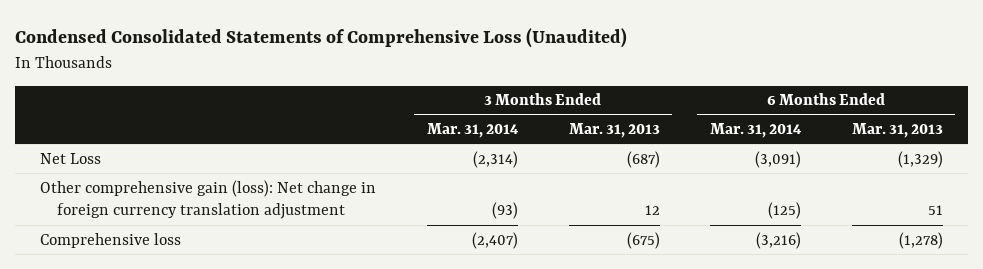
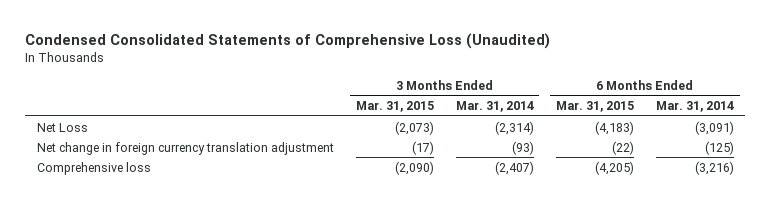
- | 3 Months Ended Mar. 31, 2014 | 3 Months Ended Mar. 31, 2013 | 6 Months Ended Mar. 31, 2014 | 6 Months Ended Mar. 31, 2013
+ | 3 Months Ended Mar. 31, 2015 | 3 Months Ended Mar. 31, 2014 | 6 Months Ended Mar. 31, 2015 | 6 Months Ended Mar. 31, 2014
- Other comprehensive gain (loss): Net change in foreign currency translation adjustment | (93) | 12 | (125) | 51
+ Net change in foreign currency translation adjustment | (17) | (93) | (22) | (125)

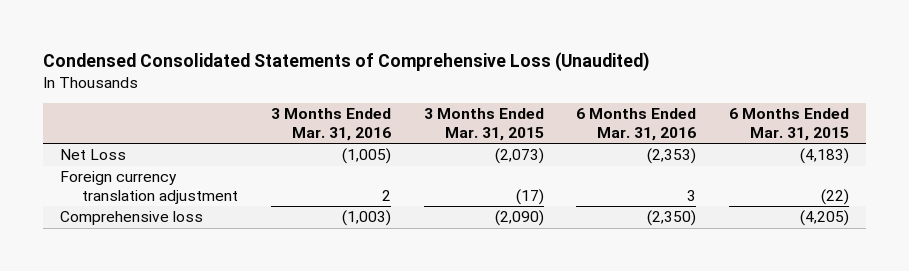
- | 3 Months Ended Mar. 31, 2015 | 3 Months Ended Mar. 31, 2014 | 6 Months Ended Mar. 31, 2015 | 6 Months Ended Mar. 31, 2014
+ | 3 Months Ended Mar. 31, 2016 | 3 Months Ended Mar. 31, 2015 | 6 Months Ended Mar. 31, 2016 | 6 Months Ended Mar. 31, 2015
- Net change in foreign currency translation adjustment | (17) | (93) | (22) | (125)
+ Foreign currency translation adjustment | 2 | (17) | 3 | (22)

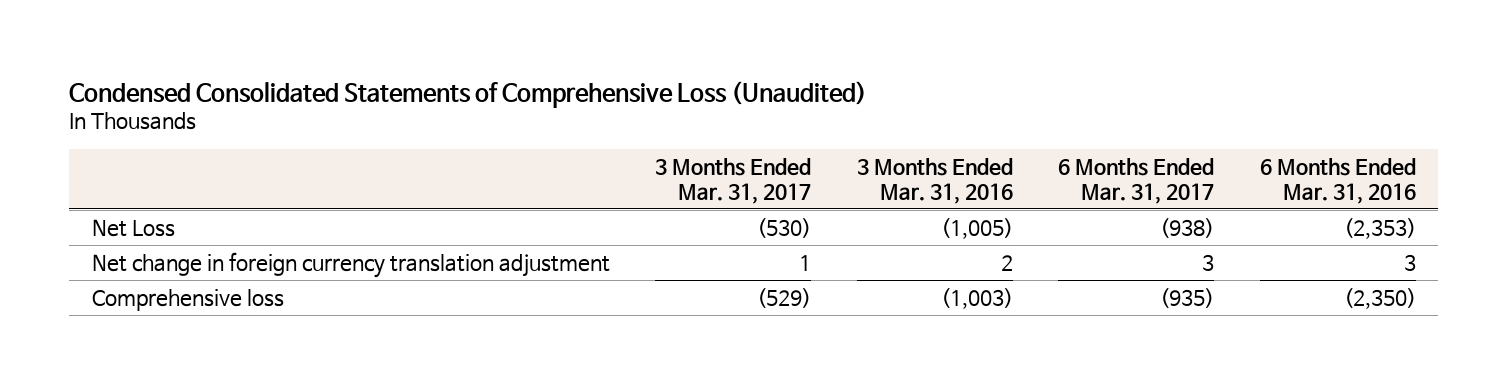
- | 3 Months Ended Mar. 31, 2016 | 3 Months Ended Mar. 31, 2015 | 6 Months Ended Mar. 31, 2016 | 6 Months Ended Mar. 31, 2015
+ | 3 Months Ended Mar. 31, 2017 | 3 Months Ended Mar. 31, 2016 | 6 Months Ended Mar. 31, 2017 | 6 Months Ended Mar. 31, 2016
- Foreign currency translation adjustment | 2 | (17) | 3 | (22)
+ Net change in foreign currency translation adjustment | 1 | 2 | 3 | 3

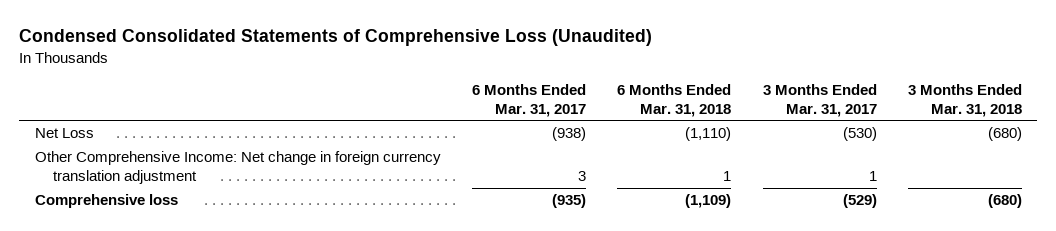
- | 3 Months Ended Mar. 31, 2017 | 3 Months Ended Mar. 31, 2016 | 6 Months Ended Mar. 31, 2017 | 6 Months Ended Mar. 31, 2016
+ | 6 Months Ended Mar. 31, 2017 | 6 Months Ended Mar. 31, 2018 | 3 Months Ended Mar. 31, 2017 | 3 Months Ended Mar. 31, 2018
- Net change in foreign currency translation adjustment | 1 | 2 | 3 | 3
+ Other Comprehensive Income: Net change in foreign currency translation adjustment | 3 | 1 | 1 |

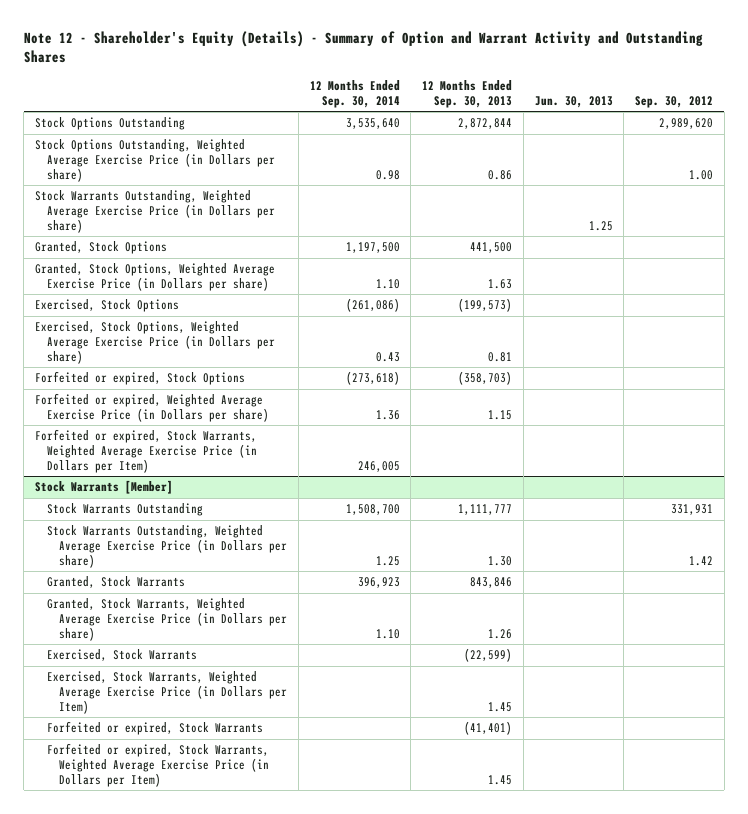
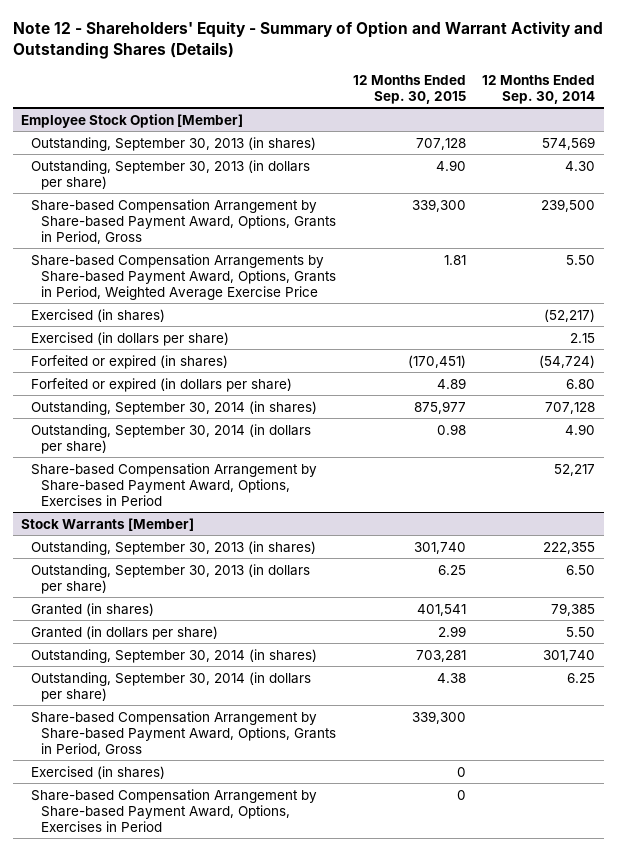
- Note 12 - Shareholder's Equity (Details) - Summary of Option and Warrant Activity and Outstanding Shares
+ Note 12 - Shareholders' Equity - Summary of Option and Warrant Activity and Outstanding Shares (Details)
- | 12 Months Ended Sep. 30, 2014 | 12 Months Ended Sep. 30, 2013 | Jun. 30, 2013 | Sep. 30, 2012
+ | 12 Months Ended Sep. 30, 2015 | 12 Months Ended Sep. 30, 2014
- Stock Options Outstanding | 3,535,640 | 2,872,844 | | 2,989,620
- Stock Options Outstanding, Weighted Average Exercise Price (in Dollars per share) | 0.98 | 0.86 | | 1.00
- Stock Warrants Outstanding, Weighted Average Exercise Price (in Dollars per share) | | | 1.25 |
- Granted, Stock Options | 1,197,500 | 441,500 | |
- Granted, Stock Options, Weighted Average Exercise Price (in Dollars per share) | 1.10 | 1.63 | |
- Exercised, Stock Options | (261,086) | (199,573) | |
- Exercised, Stock Options, Weighted Average Exercise Price (in Dollars per share) | 0.43 | 0.81 | |
- Forfeited or expired, Stock Options | (273,618) | (358,703) | |
- Forfeited or expired, Weighted Average Exercise Price (in Dollars per share) | 1.36 | 1.15 | |
- Forfeited or expired, Stock Warrants, Weighted Average Exercise Price (in Dollars per Item) | 246,005 | | |
+ Employee Stock Option [Member]
+ Outstanding, September 30, 2013 (in shares) | 707,128 | 574,569
+ Outstanding, September 30, 2013 (in dollars per share) | 4.90 | 4.30
+ Share-based Compensation Arrangement by Share-based Payment Award, Options, Grants in Period, Gross | 339,300 | 239,500
+ Share-based Compensation Arrangements by Share-based Payment Award, Options, Grants in Period, Weighted Average Exercise Price | 1.81 | 5.50
+ Exercised (in shares) | | (52,217)
+ Exercised (in dollars per share) | | 2.15
+ Forfeited or expired (in shares) | (170,451) | (54,724)
+ Forfeited or expired (in dollars per share) | 4.89 | 6.80
+ Outstanding, September 30, 2014 (in shares) | 875,977 | 707,128
+ Outstanding, September 30, 2014 (in dollars per share) | 0.98 | 4.90
+ Share-based Compensation Arrangement by Share-based Payment Award, Options, Exercises in Period | | 52,217
@ Stock Warrants [Member]
- Stock Warrants Outstanding | 1,508,700 | 1,111,777 | | 331,931
- Stock Warrants Outstanding, Weighted Average Exercise Price (in Dollars per share) | 1.25 | 1.30 | | 1.42
- Granted, Stock Warrants | 396,923 | 843,846 | |
- Granted, Stock Warrants, Weighted Average Exercise Price (in Dollars per share) | 1.10 | 1.26 | |
- Exercised, Stock Warrants | | (22,599) | |
- Exercised, Stock Warrants, Weighted Average Exercise Price (in Dollars per Item) | | 1.45 | |
- Forfeited or expired, Stock Warrants | | (41,401) | |
- Forfeited or expired, Stock Warrants, Weighted Average Exercise Price (in Dollars per Item) | | 1.45 | |
+ Outstanding, September 30, 2013 (in shares) | 301,740 | 222,355
+ Outstanding, September 30, 2013 (in dollars per share) | 6.25 | 6.50
+ Granted (in shares) | 401,541 | 79,385
+ Granted (in dollars per share) | 2.99 | 5.50
+ Outstanding, September 30, 2014 (in shares) | 703,281 | 301,740
+ Outstanding, September 30, 2014 (in dollars per share) | 4.38 | 6.25
+ Share-based Compensation Arrangement by Share-based Payment Award, Options, Grants in Period, Gross | 339,300 |
+ Exercised (in shares) | 0 |
+ Share-based Compensation Arrangement by Share-based Payment Award, Options, Exercises in Period | 0 |

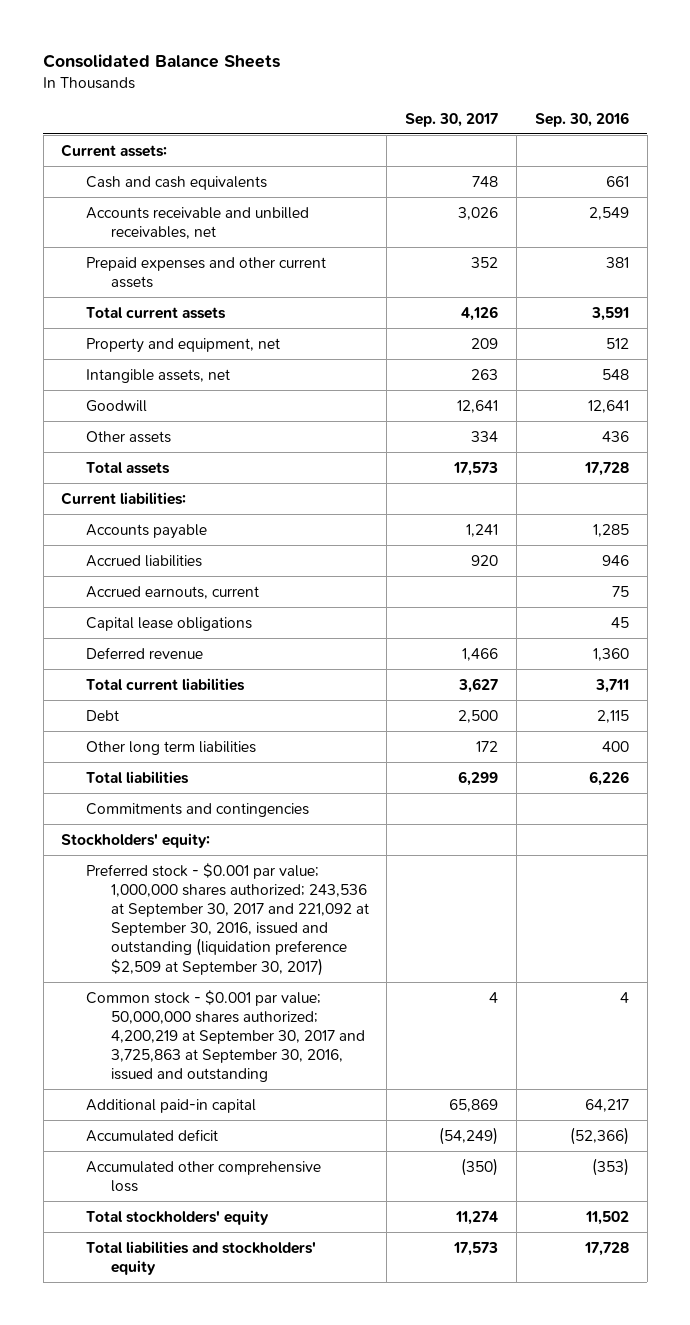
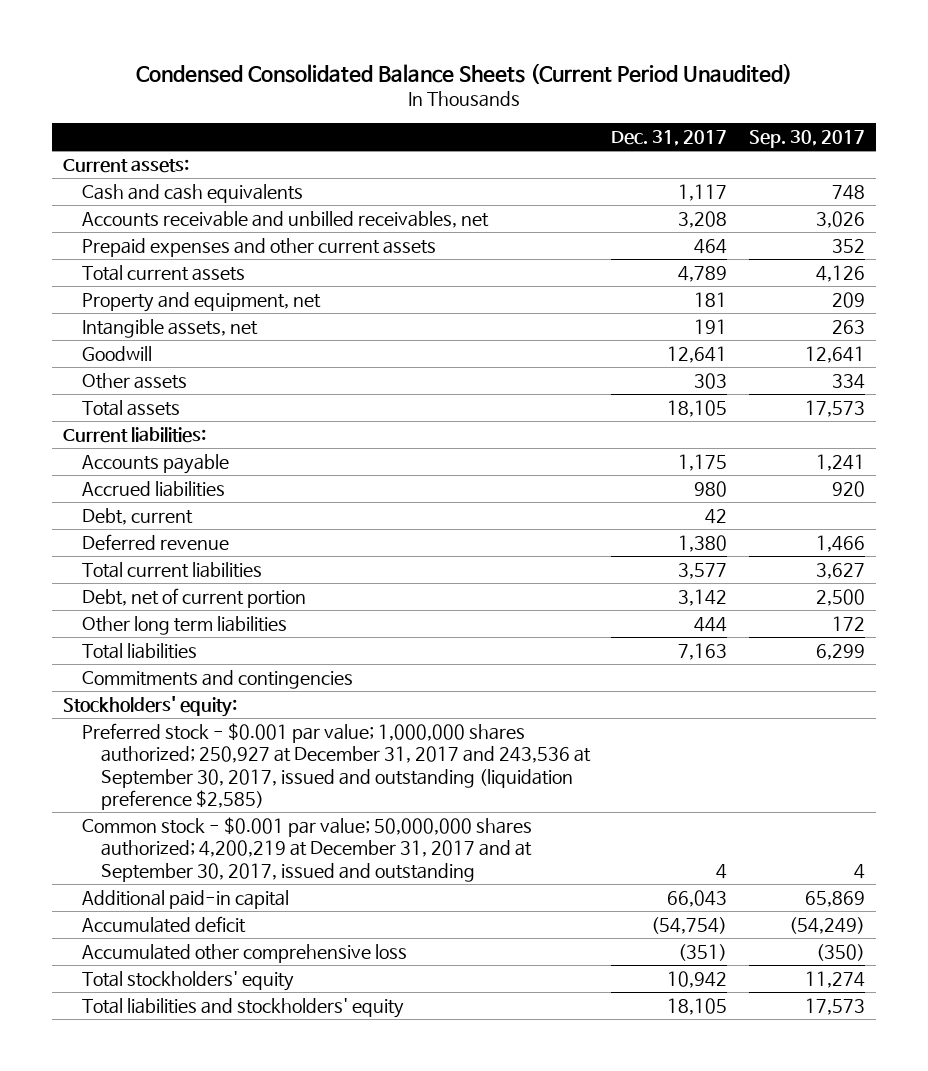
- Consolidated Balance Sheets
+ Condensed Consolidated Balance Sheets (Current Period Unaudited)
- | Sep. 30, 2017 | Sep. 30, 2016
+ | Dec. 31, 2017 | Sep. 30, 2017
- Accrued earnouts, current | | 75
- Capital lease obligations | | 45
+ Debt, current | 42 |
- Debt | 2,500 | 2,115
+ Debt, net of current portion | 3,142 | 2,500
- Preferred stock - $0.001 par value; 1,000,000 shares authorized; 243,536 at September 30, 2017 and 221,092 at September 30, 2016, issued and outstanding (liquidation preference $2,509 at September 30, 2017)
- Common stock - $0.001 par value; 50,000,000 shares authorized; 4,200,219 at September 30, 2017 and 3,725,863 at September 30, 2016, issued and outstanding | 4 | 4
+ Preferred stock - $0.001 par value; 1,000,000 shares authorized; 250,927 at December 31, 2017 and 243,536 at September 30, 2017, issued and outstanding (liquidation preference $2,585)
+ Common stock - $0.001 par value; 50,000,000 shares authorized; 4,200,219 at December 31, 2017 and at September 30, 2017, issued and outstanding | 4 | 4

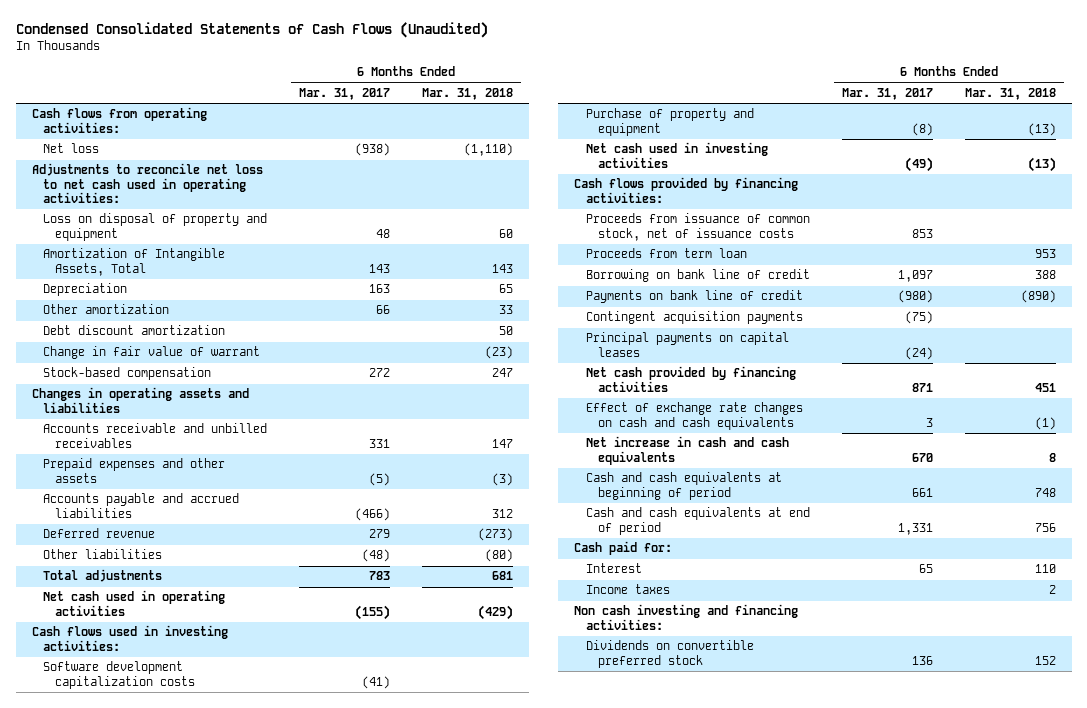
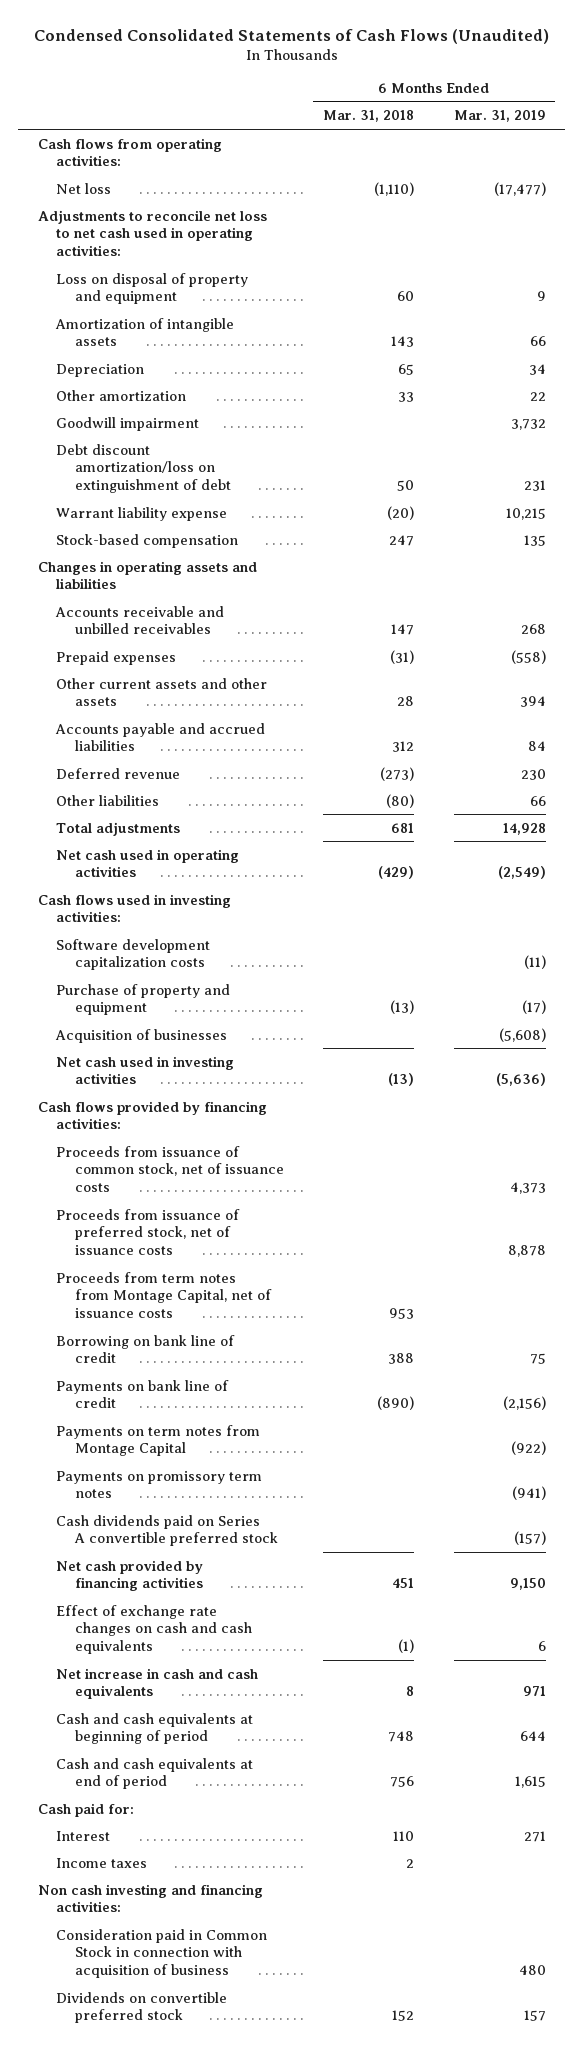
- | 6 Months Ended Mar. 31, 2017 | 6 Months Ended Mar. 31, 2018
+ | 6 Months Ended Mar. 31, 2018 | 6 Months Ended Mar. 31, 2019
- Amortization of Intangible Assets, Total | 143 | 143
+ Amortization of intangible assets | 143 | 66
- Debt discount amortization | | 50
- Change in fair value of warrant | | (23)
+ Goodwill impairment | | 3,732
+ Debt discount amortization/loss on extinguishment of debt | 50 | 231
+ Warrant liability expense | (20) | 10,215
- Prepaid expenses and other assets | (5) | (3)
+ Prepaid expenses | (31) | (558)
+ Other current assets and other assets | 28 | 394
+ Acquisition of businesses | | (5,608)
- Proceeds from term loan | | 953
+ Proceeds from issuance of preferred stock, net of issuance costs | | 8,878
+ Proceeds from term notes from Montage Capital, net of issuance costs | 953 |
- Contingent acquisition payments | (75) |
- Principal payments on capital leases | (24) |
+ Payments on term notes from Montage Capital | | (922)
+ Payments on promissory term notes | | (941)
+ Cash dividends paid on Series A convertible preferred stock | | (157)
+ Consideration paid in Common Stock in connection with acquisition of business | | 480

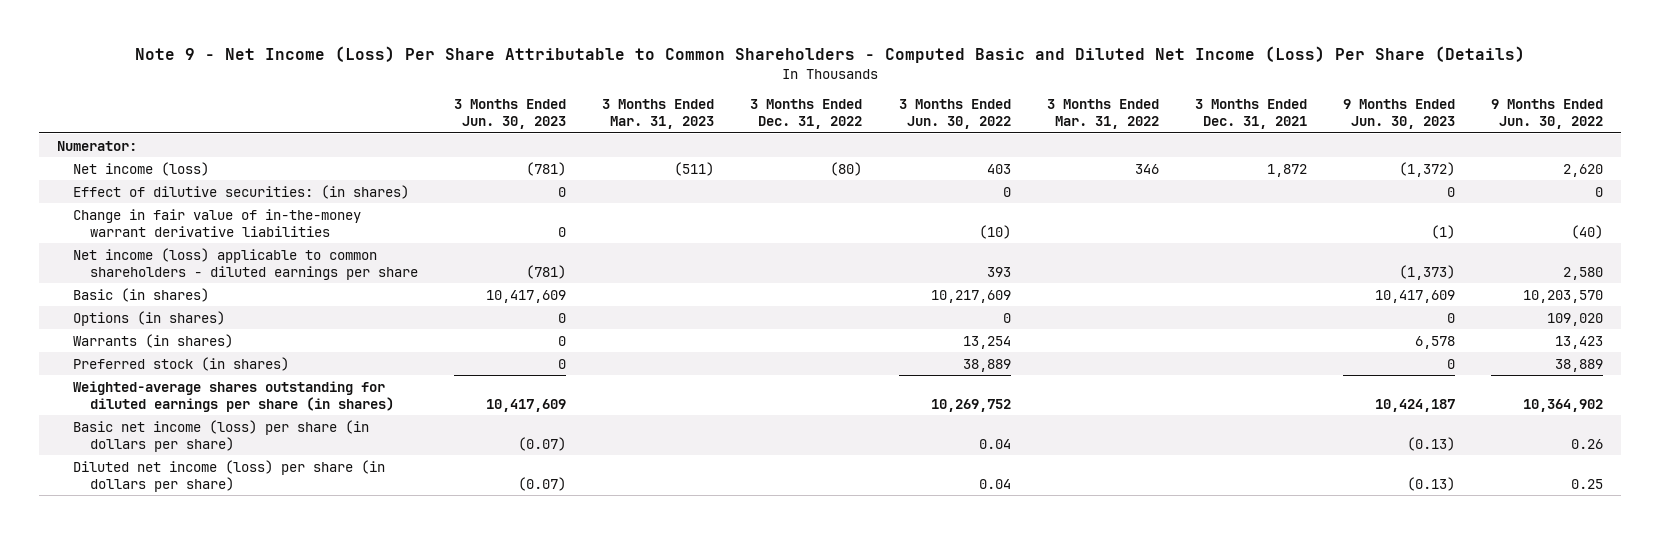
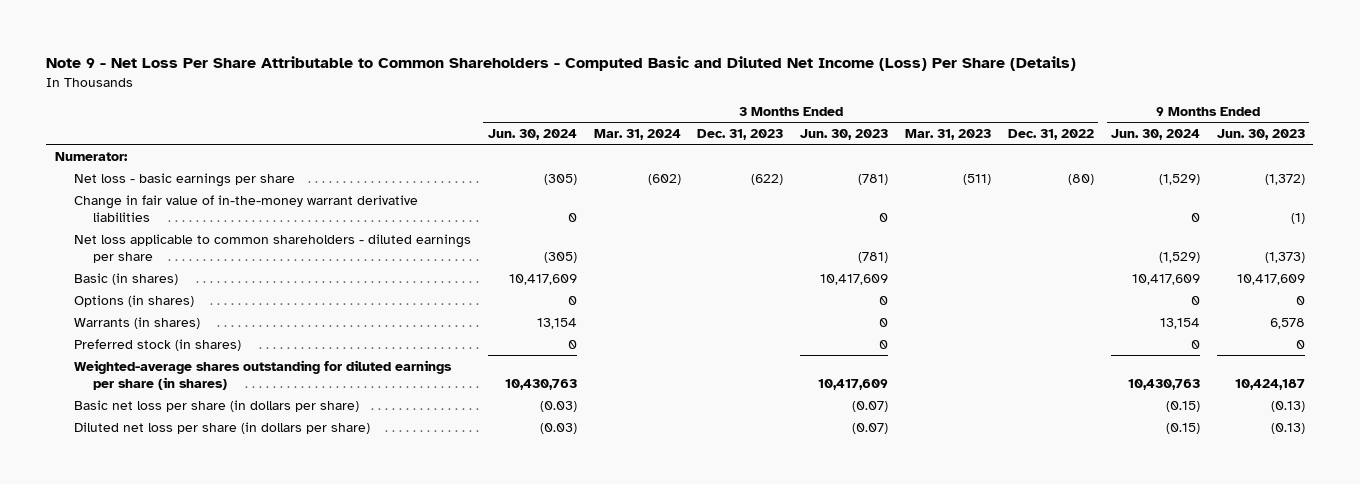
- Note 9 - Net Income (Loss) Per Share Attributable to Common Shareholders - Computed Basic and Diluted Net Income (Loss) Per Share (Details)
+ Note 9 - Net Loss Per Share Attributable to Common Shareholders - Computed Basic and Diluted Net Income (Loss) Per Share (Details)
- | 3 Months Ended Jun. 30, 2023 | 3 Months Ended Mar. 31, 2023 | 3 Months Ended Dec. 31, 2022 | 3 Months Ended Jun. 30, 2022 | 3 Months Ended Mar. 31, 2022 | 3 Months Ended Dec. 31, 2021 | 9 Months Ended Jun. 30, 2023 | 9 Months Ended Jun. 30, 2022
+ | 3 Months Ended Jun. 30, 2024 | 3 Months Ended Mar. 31, 2024 | 3 Months Ended Dec. 31, 2023 | 3 Months Ended Jun. 30, 2023 | 3 Months Ended Mar. 31, 2023 | 3 Months Ended Dec. 31, 2022 | 9 Months Ended Jun. 30, 2024 | 9 Months Ended Jun. 30, 2023
- Net income (loss) | (781) | (511) | (80) | 403 | 346 | 1,872 | (1,372) | 2,620
- Effect of dilutive securities: (in shares) | 0 | | | 0 | | | 0 | 0
+ Net loss - basic earnings per share | (305) | (602) | (622) | (781) | (511) | (80) | (1,529) | (1,372)
- Net income (loss) applicable to common shareholders - diluted earnings per share | (781) | | | 393 | | | (1,373) | 2,580
+ Net loss applicable to common shareholders - diluted earnings per share | (305) | | | (781) | | | (1,529) | (1,373)
- Basic net income (loss) per share (in dollars per share) | (0.07) | | | 0.04 | | | (0.13) | 0.26
- Diluted net income (loss) per share (in dollars per share) | (0.07) | | | 0.04 | | | (0.13) | 0.25
+ Basic net loss per share (in dollars per share) | (0.03) | | | (0.07) | | | (0.15) | (0.13)
+ Diluted net loss per share (in dollars per share) | (0.03) | | | (0.07) | | | (0.15) | (0.13)

